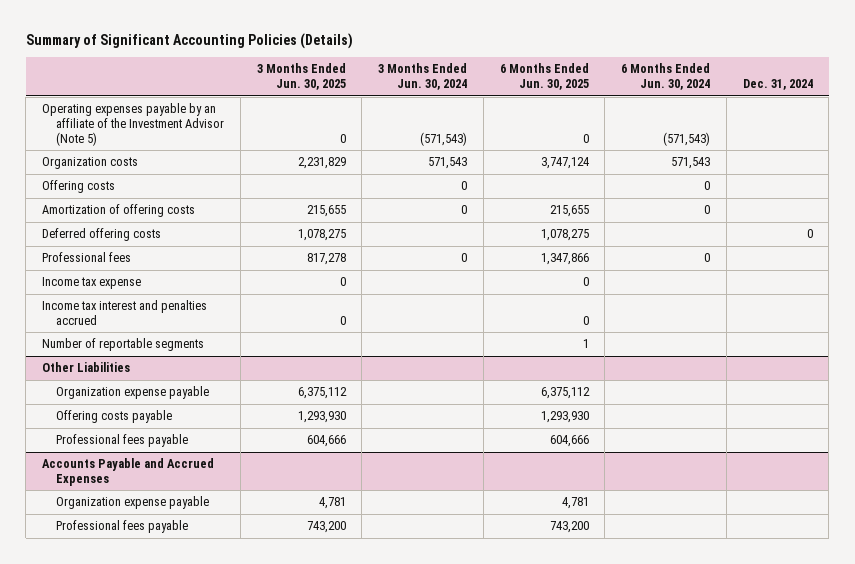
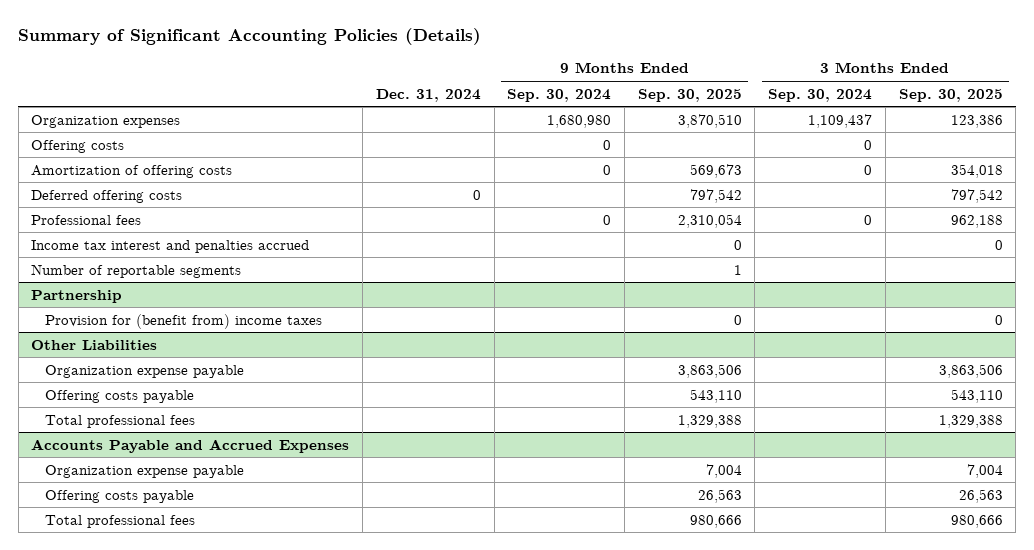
- | 3 Months Ended Jun. 30, 2025 | 3 Months Ended Jun. 30, 2024 | 6 Months Ended Jun. 30, 2025 | 6 Months Ended Jun. 30, 2024 | Dec. 31, 2024
+ | Dec. 31, 2024 | 9 Months Ended Sep. 30, 2024 | 9 Months Ended Sep. 30, 2025 | 3 Months Ended Sep. 30, 2024 | 3 Months Ended Sep. 30, 2025
- Operating expenses payable by an affiliate of the Investment Advisor (Note 5) | 0 | (571,543) | 0 | (571,543) |
- Organization costs | 2,231,829 | 571,543 | 3,747,124 | 571,543 |
+ Organization expenses | | 1,680,980 | 3,870,510 | 1,109,437 | 123,386
- Income tax expense | 0 | | 0 | |
+ Partnership
+ Provision for (benefit from) income taxes | | | 0 | | 0
@ Other Liabilities
- Professional fees payable | 604,666 | | 604,666 | |
+ Total professional fees | | | 1,329,388 | | 1,329,388
@ Accounts Payable and Accrued Expenses
- Professional fees payable | 743,200 | | 743,200 | |
+ Offering costs payable | | | 26,563 | | 26,563
+ Total professional fees | | | 980,666 | | 980,666

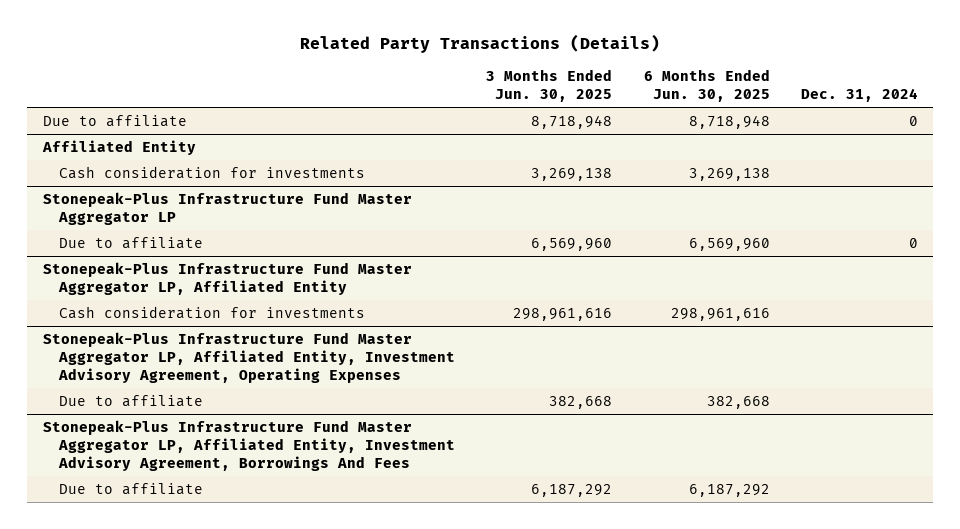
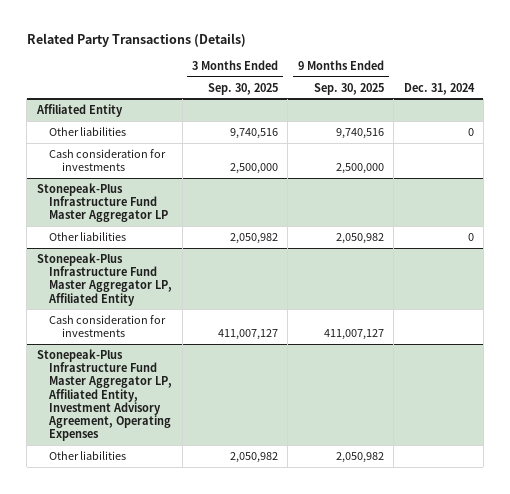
- | 3 Months Ended Jun. 30, 2025 | 6 Months Ended Jun. 30, 2025 | Dec. 31, 2024
+ | 3 Months Ended Sep. 30, 2025 | 9 Months Ended Sep. 30, 2025 | Dec. 31, 2024
- Due to affiliate | 8,718,948 | 8,718,948 | 0
@ Affiliated Entity
+ Other liabilities | 9,740,516 | 9,740,516 | 0
@ Stonepeak-Plus Infrastructure Fund Master Aggregator LP
- Due to affiliate | 6,569,960 | 6,569,960 | 0
+ Other liabilities | 2,050,982 | 2,050,982 | 0
@ Stonepeak-Plus Infrastructure Fund Master Aggregator LP, Affiliated Entity, Investment Advisory Agreement, Operating Expenses
- Due to affiliate | 382,668 | 382,668 |
- Stonepeak-Plus Infrastructure Fund Master Aggregator LP, Affiliated Entity, Investment Advisory Agreement, Borrowings And Fees
- Due to affiliate | 6,187,292 | 6,187,292 |
@ Stonepeak-Plus Infrastructure Fund Master Aggregator LP, Affiliated Entity, Investment Advisory Agreement, Operating Expenses
+ Other liabilities | 2,050,982 | 2,050,982 |

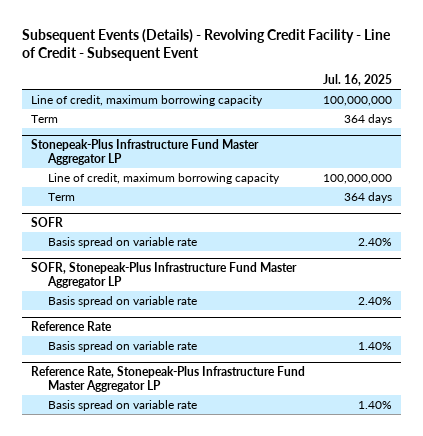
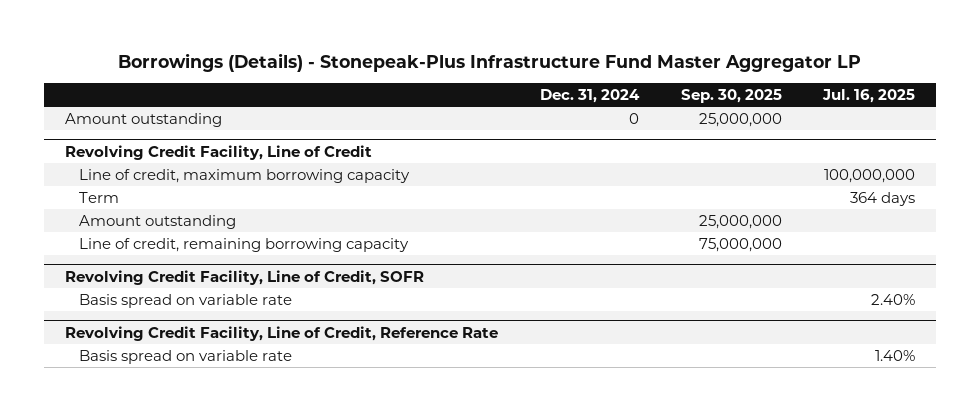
- Subsequent Events (Details) - Revolving Credit Facility - Line of Credit - Subsequent Event
+ Borrowings (Details) - Stonepeak-Plus Infrastructure Fund Master Aggregator LP
- | Jul. 16, 2025
+ | Dec. 31, 2024 | Sep. 30, 2025 | Jul. 16, 2025
- Line of credit, maximum borrowing capacity | 100,000,000
- Term | 364 days
- Stonepeak-Plus Infrastructure Fund Master Aggregator LP
+ Amount outstanding | 0 | 25,000,000 |
+ Revolving Credit Facility, Line of Credit
- SOFR
+ Amount outstanding | | 25,000,000 |
+ Line of credit, remaining borrowing capacity | | 75,000,000 |
+ Revolving Credit Facility, Line of Credit, SOFR
- SOFR, Stonepeak-Plus Infrastructure Fund Master Aggregator LP
- Basis spread on variable rate | 2.40%
- Reference Rate
+ Revolving Credit Facility, Line of Credit, Reference Rate
- Reference Rate, Stonepeak-Plus Infrastructure Fund Master Aggregator LP
- Basis spread on variable rate | 1.40%

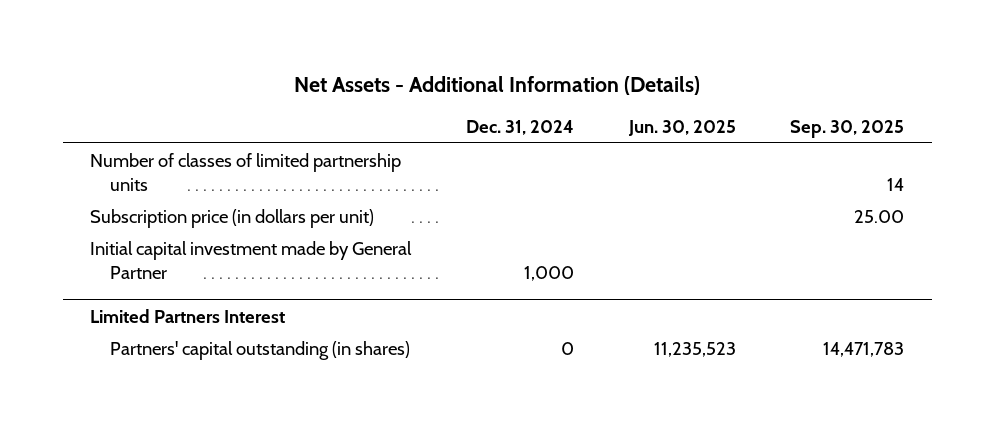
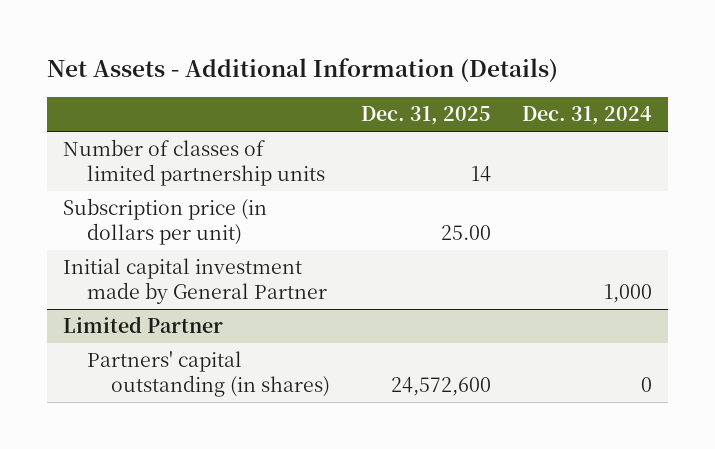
- | Dec. 31, 2024 | Jun. 30, 2025 | Sep. 30, 2025
+ | Dec. 31, 2025 | Dec. 31, 2024
- Limited Partners Interest
+ Limited Partner

